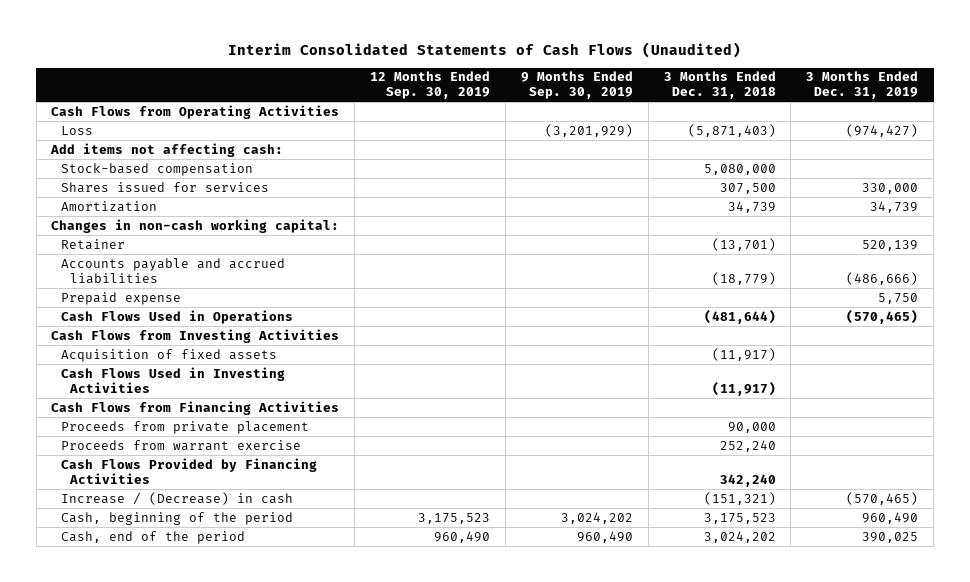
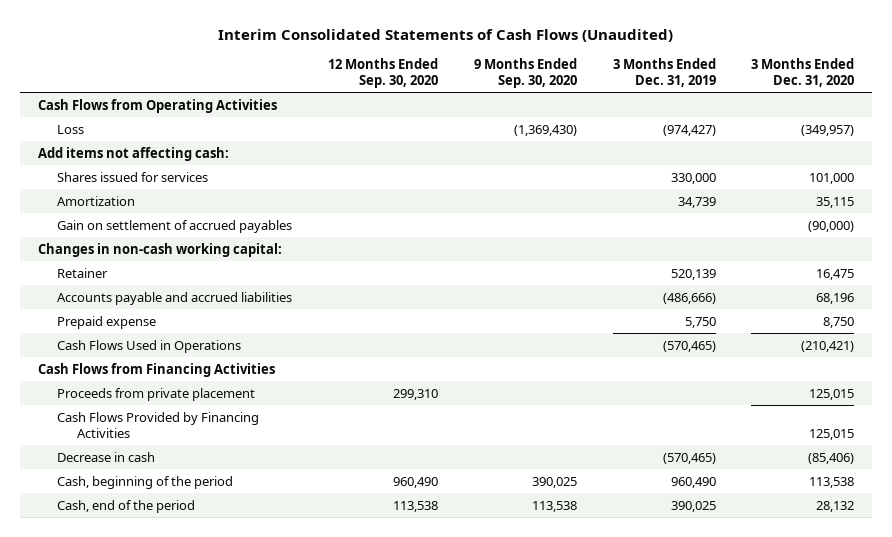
- | 12 Months Ended Sep. 30, 2019 | 9 Months Ended Sep. 30, 2019 | 3 Months Ended Dec. 31, 2018 | 3 Months Ended Dec. 31, 2019
+ | 12 Months Ended Sep. 30, 2020 | 9 Months Ended Sep. 30, 2020 | 3 Months Ended Dec. 31, 2019 | 3 Months Ended Dec. 31, 2020
- Stock-based compensation | | | 5,080,000 |
+ Gain on settlement of accrued payables | | | | (90,000)
- Cash Flows from Investing Activities
- Acquisition of fixed assets | | | (11,917) |
- Cash Flows Used in Investing Activities | | | (11,917) |
- Proceeds from warrant exercise | | | 252,240 |
- Increase / (Decrease) in cash | | | (151,321) | (570,465)
+ Decrease in cash | | | (570,465) | (85,406)

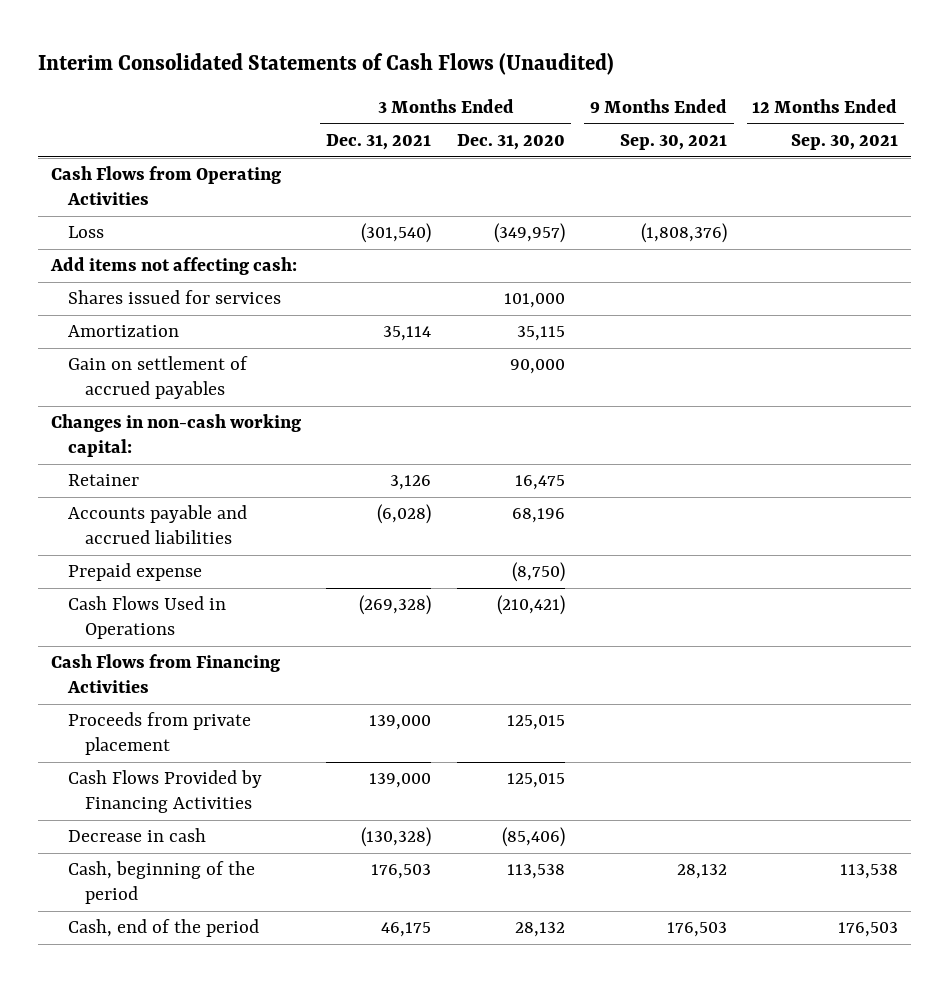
- | 12 Months Ended Sep. 30, 2020 | 9 Months Ended Sep. 30, 2020 | 3 Months Ended Dec. 31, 2019 | 3 Months Ended Dec. 31, 2020
+ | 3 Months Ended Dec. 31, 2021 | 3 Months Ended Dec. 31, 2020 | 9 Months Ended Sep. 30, 2021 | 12 Months Ended Sep. 30, 2021
- Gain on settlement of accrued payables | | | | (90,000)
+ Gain on settlement of accrued payables | | 90,000 | |
- Prepaid expense | | | 5,750 | 8,750
+ Prepaid expense | | (8,750) | |

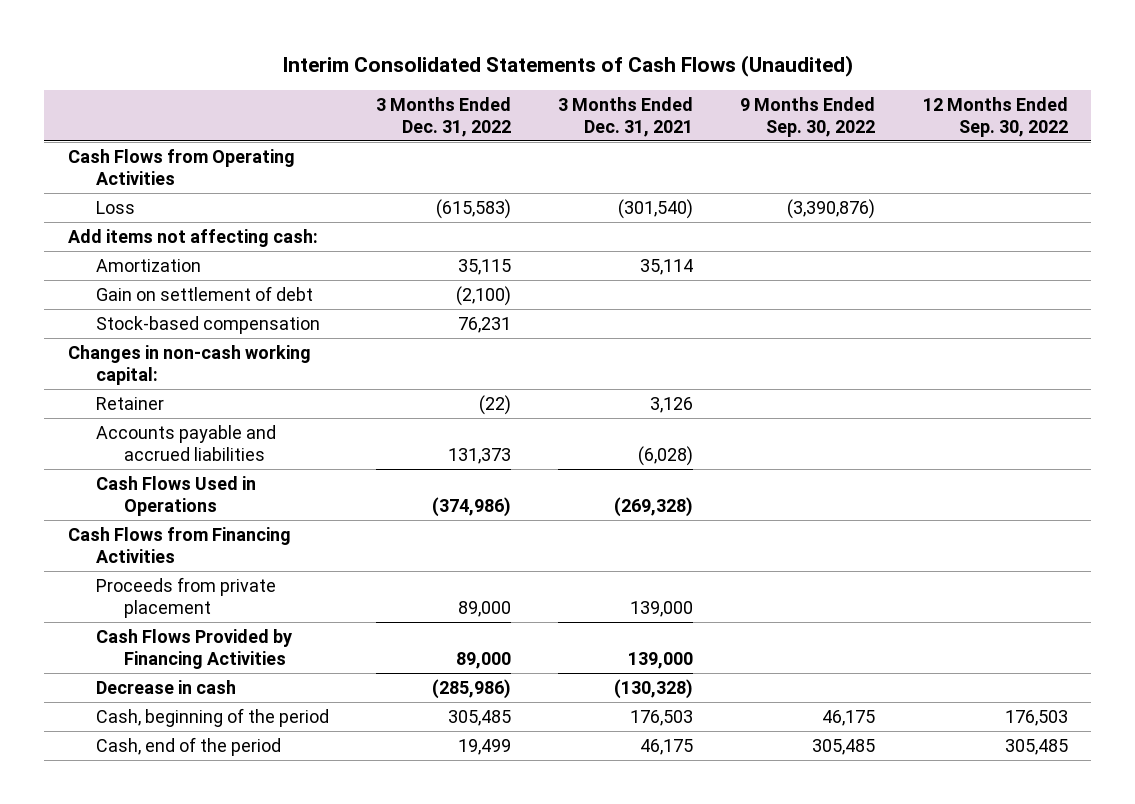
- | 3 Months Ended Dec. 31, 2021 | 3 Months Ended Dec. 31, 2020 | 9 Months Ended Sep. 30, 2021 | 12 Months Ended Sep. 30, 2021
+ | 3 Months Ended Dec. 31, 2022 | 3 Months Ended Dec. 31, 2021 | 9 Months Ended Sep. 30, 2022 | 12 Months Ended Sep. 30, 2022
- Shares issued for services | | 101,000 | |
- Gain on settlement of accrued payables | | 90,000 | |
+ Gain on settlement of debt | (2,100) | | |
+ Stock-based compensation | 76,231 | | |
- Prepaid expense | | (8,750) | |

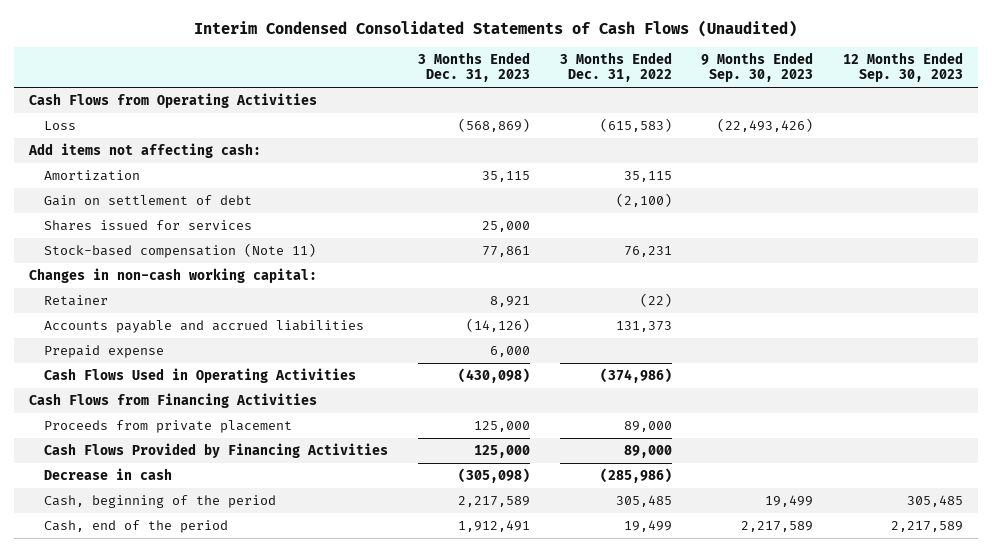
- Interim Consolidated Statements of Cash Flows (Unaudited)
+ Interim Condensed Consolidated Statements of Cash Flows (Unaudited)
- | 3 Months Ended Dec. 31, 2022 | 3 Months Ended Dec. 31, 2021 | 9 Months Ended Sep. 30, 2022 | 12 Months Ended Sep. 30, 2022
+ | 3 Months Ended Dec. 31, 2023 | 3 Months Ended Dec. 31, 2022 | 9 Months Ended Sep. 30, 2023 | 12 Months Ended Sep. 30, 2023
- Stock-based compensation | 76,231 | | |
+ Shares issued for services | 25,000 | | |
+ Stock-based compensation (Note 11) | 77,861 | 76,231 | |
- Cash Flows Used in Operations | (374,986) | (269,328) | |
+ Prepaid expense | 6,000 | | |
+ Cash Flows Used in Operating Activities | (430,098) | (374,986) | |

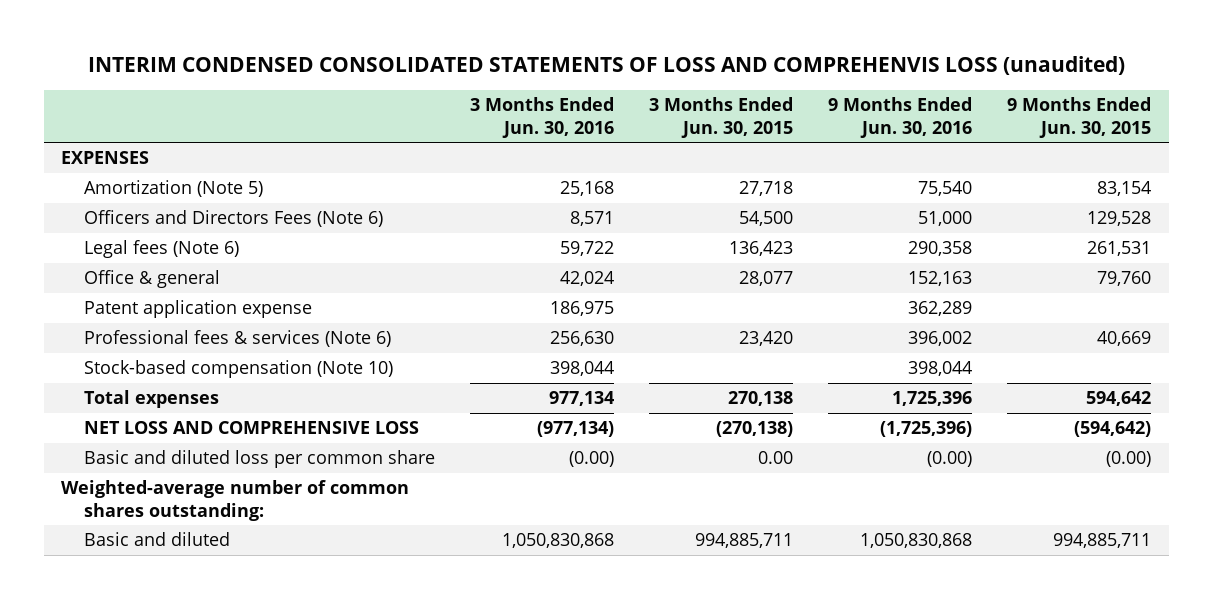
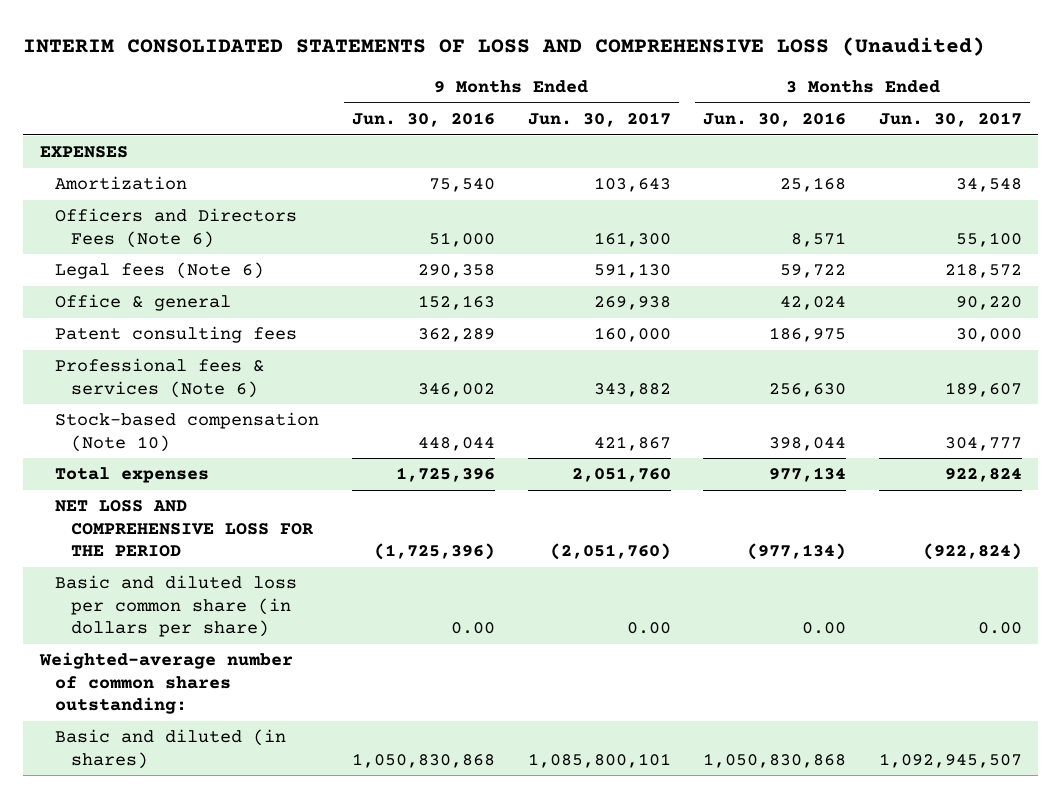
- INTERIM CONDENSED CONSOLIDATED STATEMENTS OF LOSS AND COMPREHENVIS LOSS (unaudited)
+ INTERIM CONSOLIDATED STATEMENTS OF LOSS AND COMPREHENSIVE LOSS (Unaudited)
- | 3 Months Ended Jun. 30, 2016 | 3 Months Ended Jun. 30, 2015 | 9 Months Ended Jun. 30, 2016 | 9 Months Ended Jun. 30, 2015
+ | 9 Months Ended Jun. 30, 2016 | 9 Months Ended Jun. 30, 2017 | 3 Months Ended Jun. 30, 2016 | 3 Months Ended Jun. 30, 2017
- Amortization (Note 5) | 25,168 | 27,718 | 75,540 | 83,154
+ Amortization | 75,540 | 103,643 | 25,168 | 34,548
- Patent application expense | 186,975 | | 362,289 |
- Professional fees & services (Note 6) | 256,630 | 23,420 | 396,002 | 40,669
- Stock-based compensation (Note 10) | 398,044 | | 398,044 |
+ Patent consulting fees | 362,289 | 160,000 | 186,975 | 30,000
+ Professional fees & services (Note 6) | 346,002 | 343,882 | 256,630 | 189,607
+ Stock-based compensation (Note 10) | 448,044 | 421,867 | 398,044 | 304,777
- NET LOSS AND COMPREHENSIVE LOSS | (977,134) | (270,138) | (1,725,396) | (594,642)
- Basic and diluted loss per common share | (0.00) | 0.00 | (0.00) | (0.00)
+ NET LOSS AND COMPREHENSIVE LOSS FOR THE PERIOD | (1,725,396) | (2,051,760) | (977,134) | (922,824)
+ Basic and diluted loss per common share (in dollars per share) | 0.00 | 0.00 | 0.00 | 0.00
- Basic and diluted | 1,050,830,868 | 994,885,711 | 1,050,830,868 | 994,885,711
+ Basic and diluted (in shares) | 1,050,830,868 | 1,085,800,101 | 1,050,830,868 | 1,092,945,507

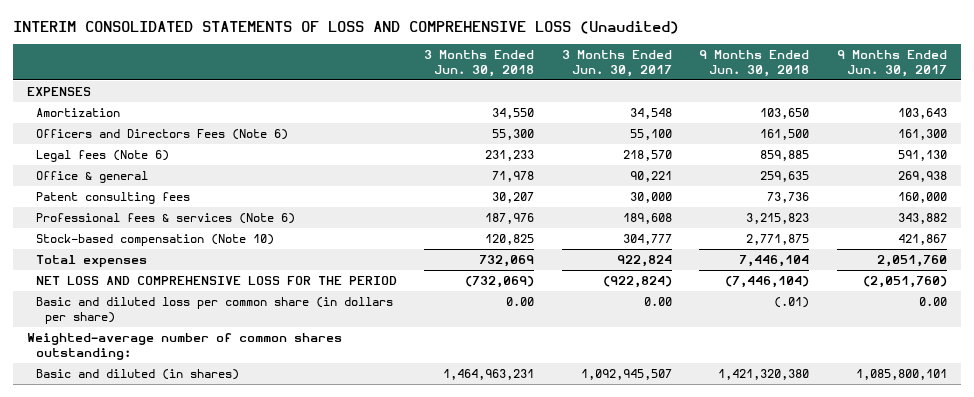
- | 9 Months Ended Jun. 30, 2016 | 9 Months Ended Jun. 30, 2017 | 3 Months Ended Jun. 30, 2016 | 3 Months Ended Jun. 30, 2017
+ | 3 Months Ended Jun. 30, 2018 | 3 Months Ended Jun. 30, 2017 | 9 Months Ended Jun. 30, 2018 | 9 Months Ended Jun. 30, 2017
- Legal fees (Note 6) | 290,358 | 591,130 | 59,722 | 218,572
- Office & general | 152,163 | 269,938 | 42,024 | 90,220
+ Legal fees (Note 6) | 231,233 | 218,570 | 859,885 | 591,130
+ Office & general | 71,978 | 90,221 | 259,635 | 269,938
- Professional fees & services (Note 6) | 346,002 | 343,882 | 256,630 | 189,607
+ Professional fees & services (Note 6) | 187,976 | 189,608 | 3,215,823 | 343,882

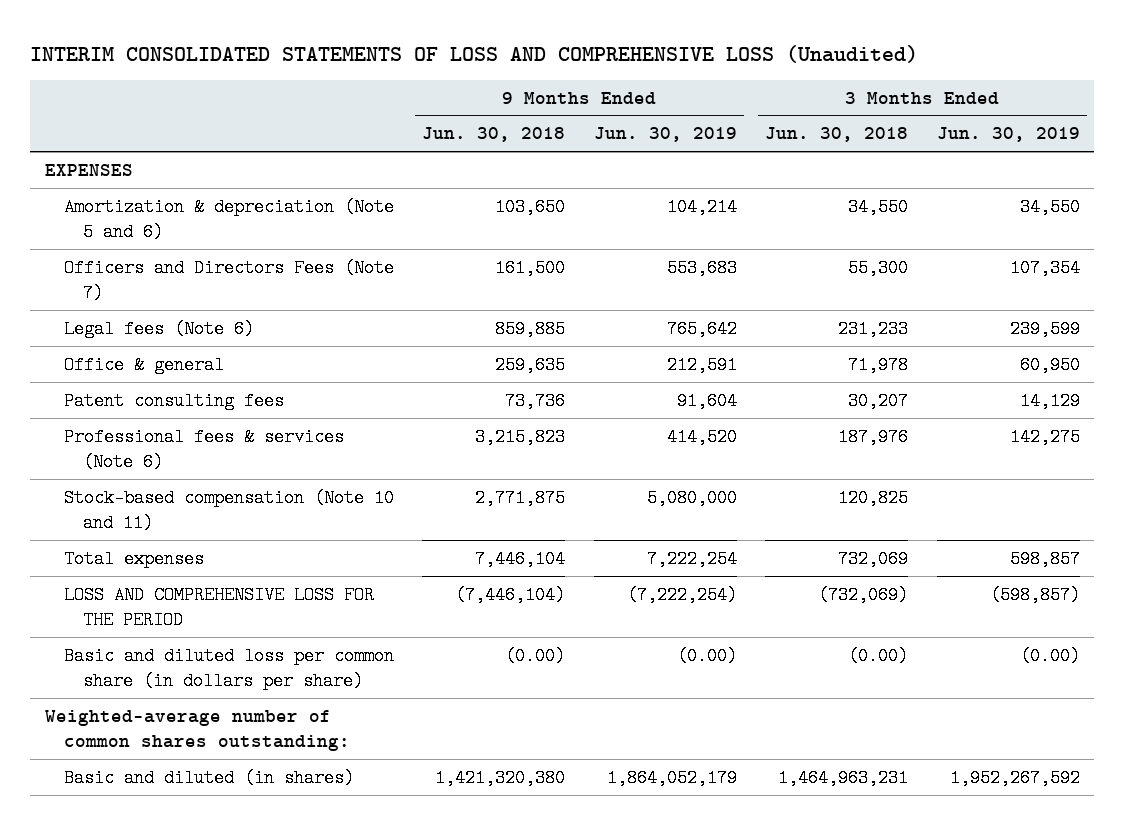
- | 3 Months Ended Jun. 30, 2018 | 3 Months Ended Jun. 30, 2017 | 9 Months Ended Jun. 30, 2018 | 9 Months Ended Jun. 30, 2017
+ | 9 Months Ended Jun. 30, 2018 | 9 Months Ended Jun. 30, 2019 | 3 Months Ended Jun. 30, 2018 | 3 Months Ended Jun. 30, 2019
- Amortization | 34,550 | 34,548 | 103,650 | 103,643
- Officers and Directors Fees (Note 6) | 55,300 | 55,100 | 161,500 | 161,300
+ Amortization & depreciation (Note 5 and 6) | 103,650 | 104,214 | 34,550 | 34,550
+ Officers and Directors Fees (Note 7) | 161,500 | 553,683 | 55,300 | 107,354
- Stock-based compensation (Note 10) | 120,825 | 304,777 | 2,771,875 | 421,867
+ Stock-based compensation (Note 10 and 11) | 2,771,875 | 5,080,000 | 120,825 |
- NET LOSS AND COMPREHENSIVE LOSS FOR THE PERIOD | (732,069) | (922,824) | (7,446,104) | (2,051,760)
- Basic and diluted loss per common share (in dollars per share) | 0.00 | 0.00 | (.01) | 0.00
+ LOSS AND COMPREHENSIVE LOSS FOR THE PERIOD | (7,446,104) | (7,222,254) | (732,069) | (598,857)
+ Basic and diluted loss per common share (in dollars per share) | (0.00) | (0.00) | (0.00) | (0.00)

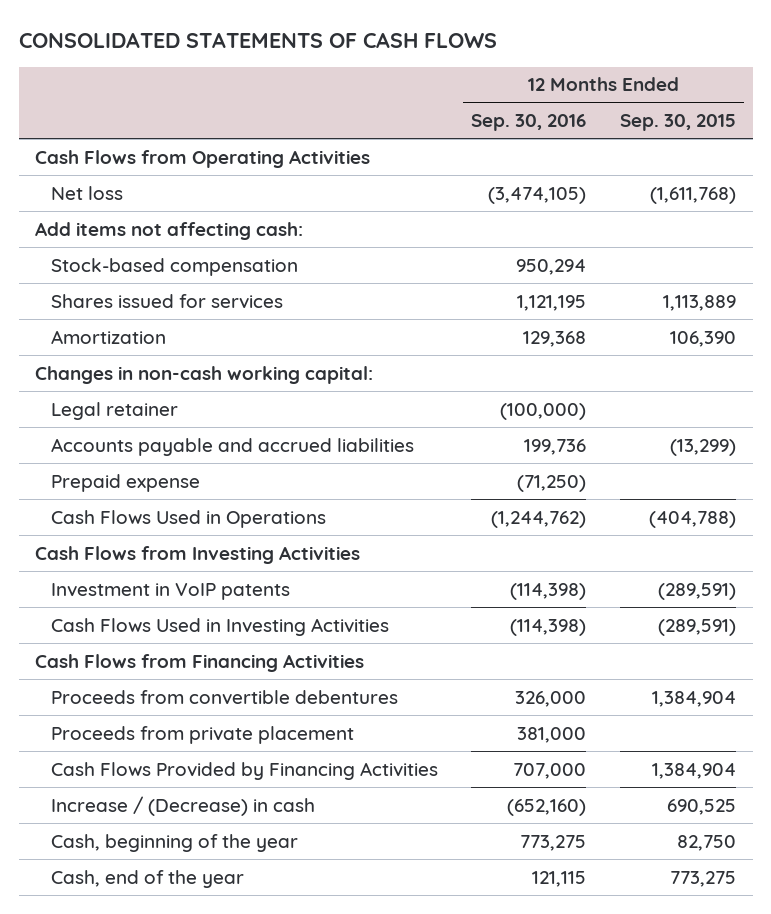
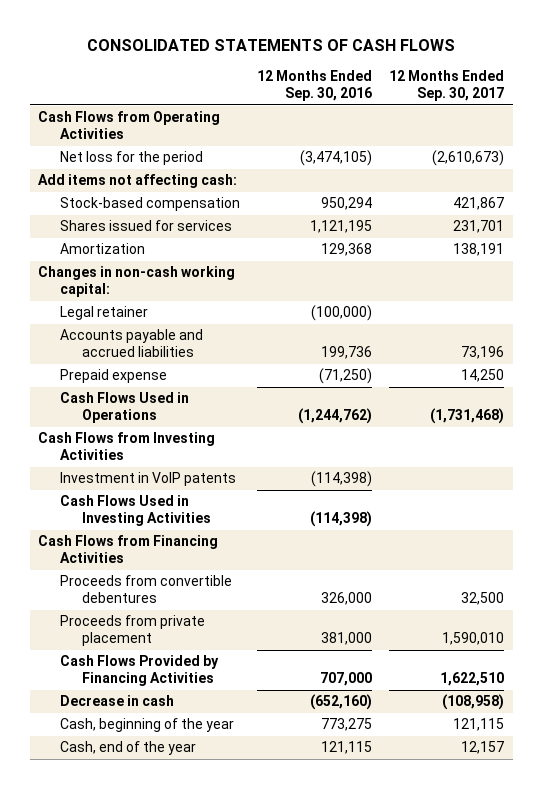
- | 12 Months Ended Sep. 30, 2016 | 12 Months Ended Sep. 30, 2015
+ | 12 Months Ended Sep. 30, 2016 | 12 Months Ended Sep. 30, 2017
- Net loss | (3,474,105) | (1,611,768)
+ Net loss for the period | (3,474,105) | (2,610,673)
- Increase / (Decrease) in cash | (652,160) | 690,525
+ Decrease in cash | (652,160) | (108,958)

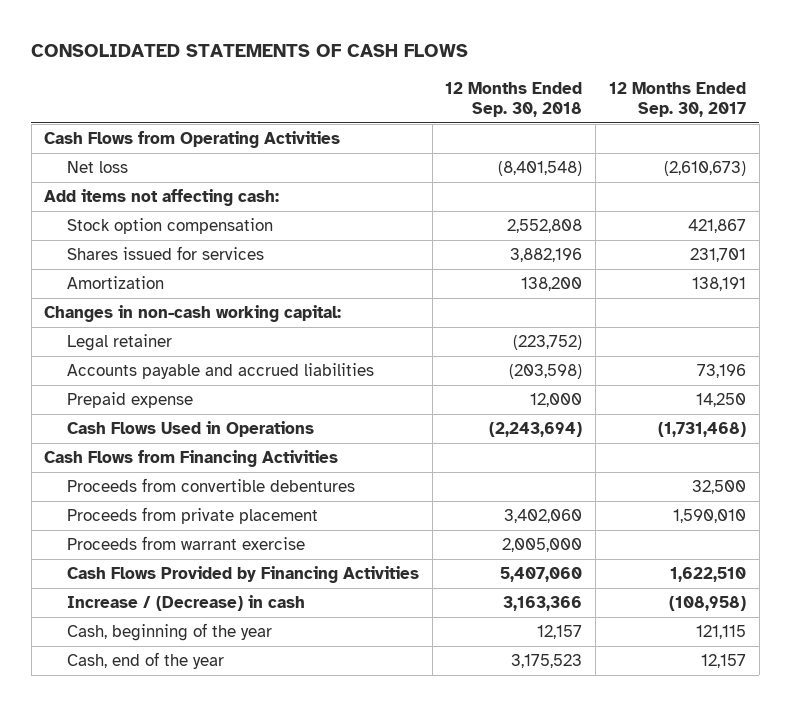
- | 12 Months Ended Sep. 30, 2016 | 12 Months Ended Sep. 30, 2017
+ | 12 Months Ended Sep. 30, 2018 | 12 Months Ended Sep. 30, 2017
- Net loss for the period | (3,474,105) | (2,610,673)
+ Net loss | (8,401,548) | (2,610,673)
- Stock-based compensation | 950,294 | 421,867
+ Stock option compensation | 2,552,808 | 421,867
- Cash Flows from Investing Activities
- Investment in VoIP patents | (114,398) |
- Cash Flows Used in Investing Activities | (114,398) |
+ Proceeds from warrant exercise | 2,005,000 |
- Decrease in cash | (652,160) | (108,958)
+ Increase / (Decrease) in cash | 3,163,366 | (108,958)

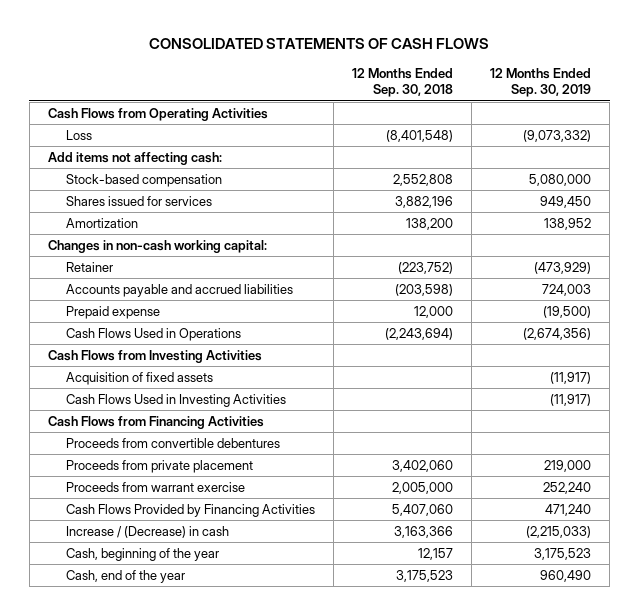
- | 12 Months Ended Sep. 30, 2018 | 12 Months Ended Sep. 30, 2017
+ | 12 Months Ended Sep. 30, 2018 | 12 Months Ended Sep. 30, 2019
- Net loss | (8,401,548) | (2,610,673)
+ Loss | (8,401,548) | (9,073,332)
- Stock option compensation | 2,552,808 | 421,867
+ Stock-based compensation | 2,552,808 | 5,080,000
- Legal retainer | (223,752) |
+ Retainer | (223,752) | (473,929)
+ Cash Flows from Investing Activities
+ Acquisition of fixed assets | | (11,917)
+ Cash Flows Used in Investing Activities | | (11,917)

